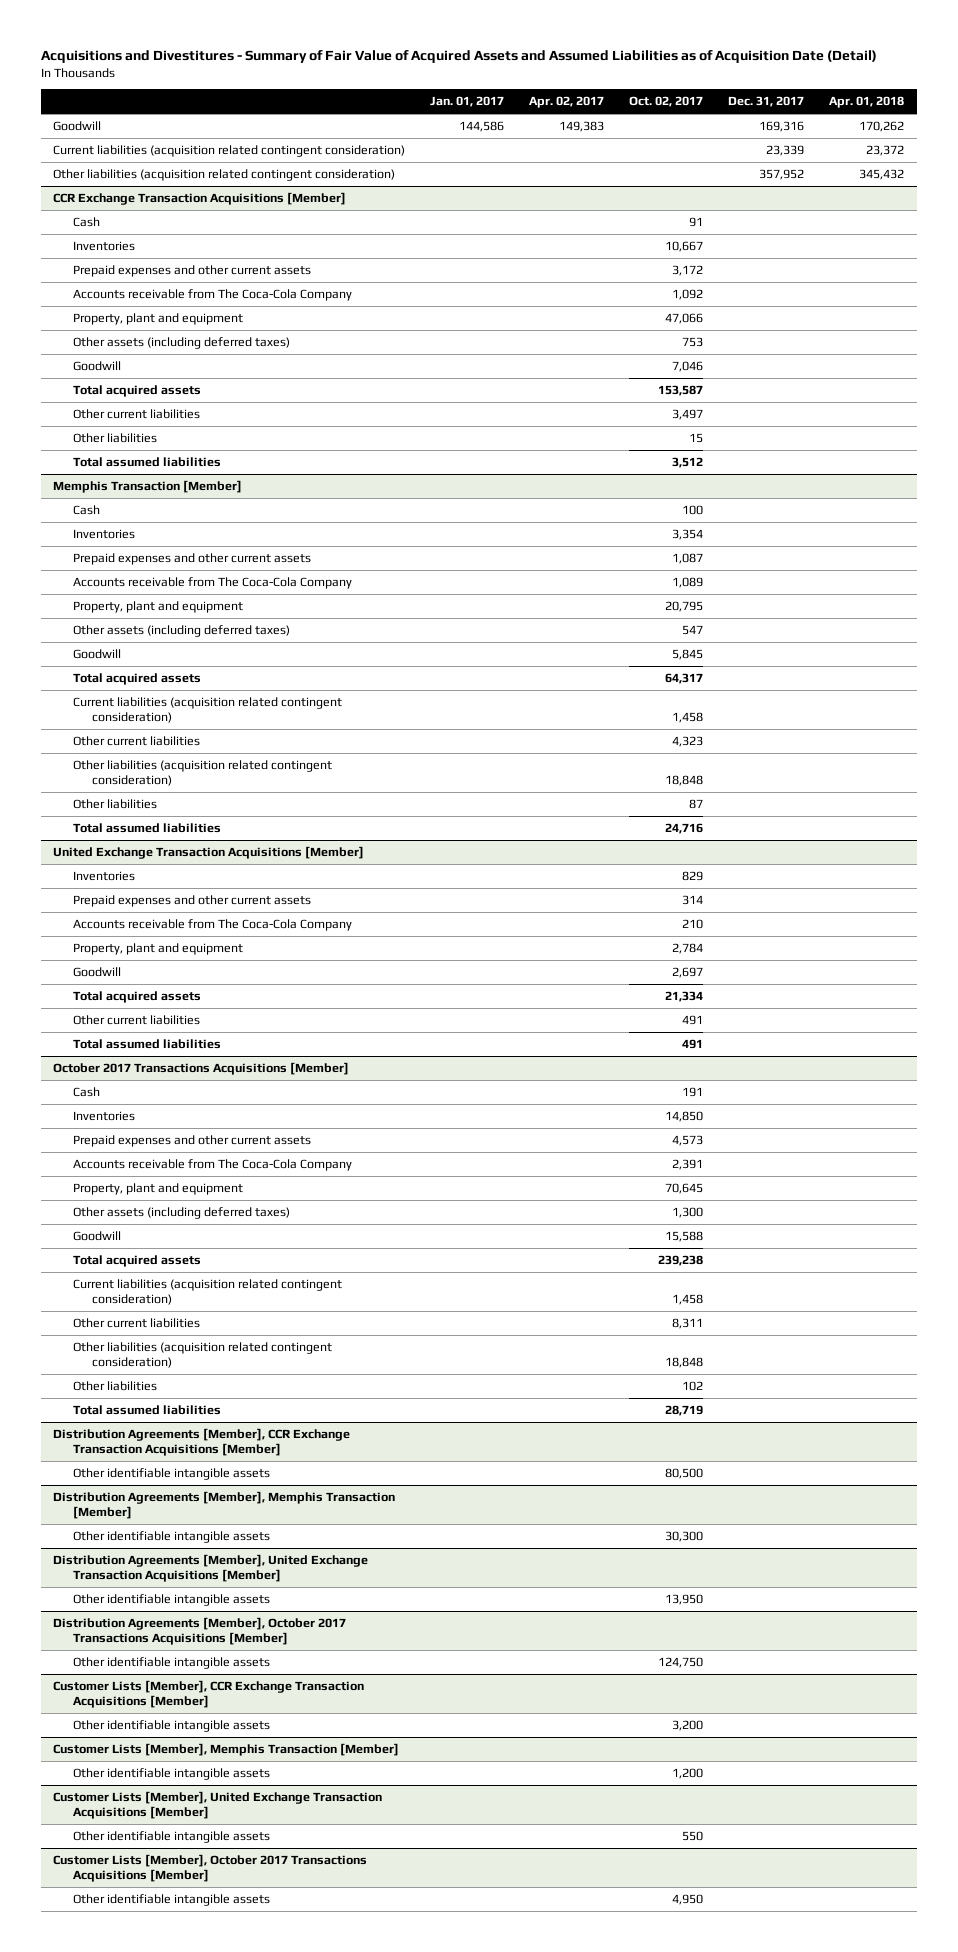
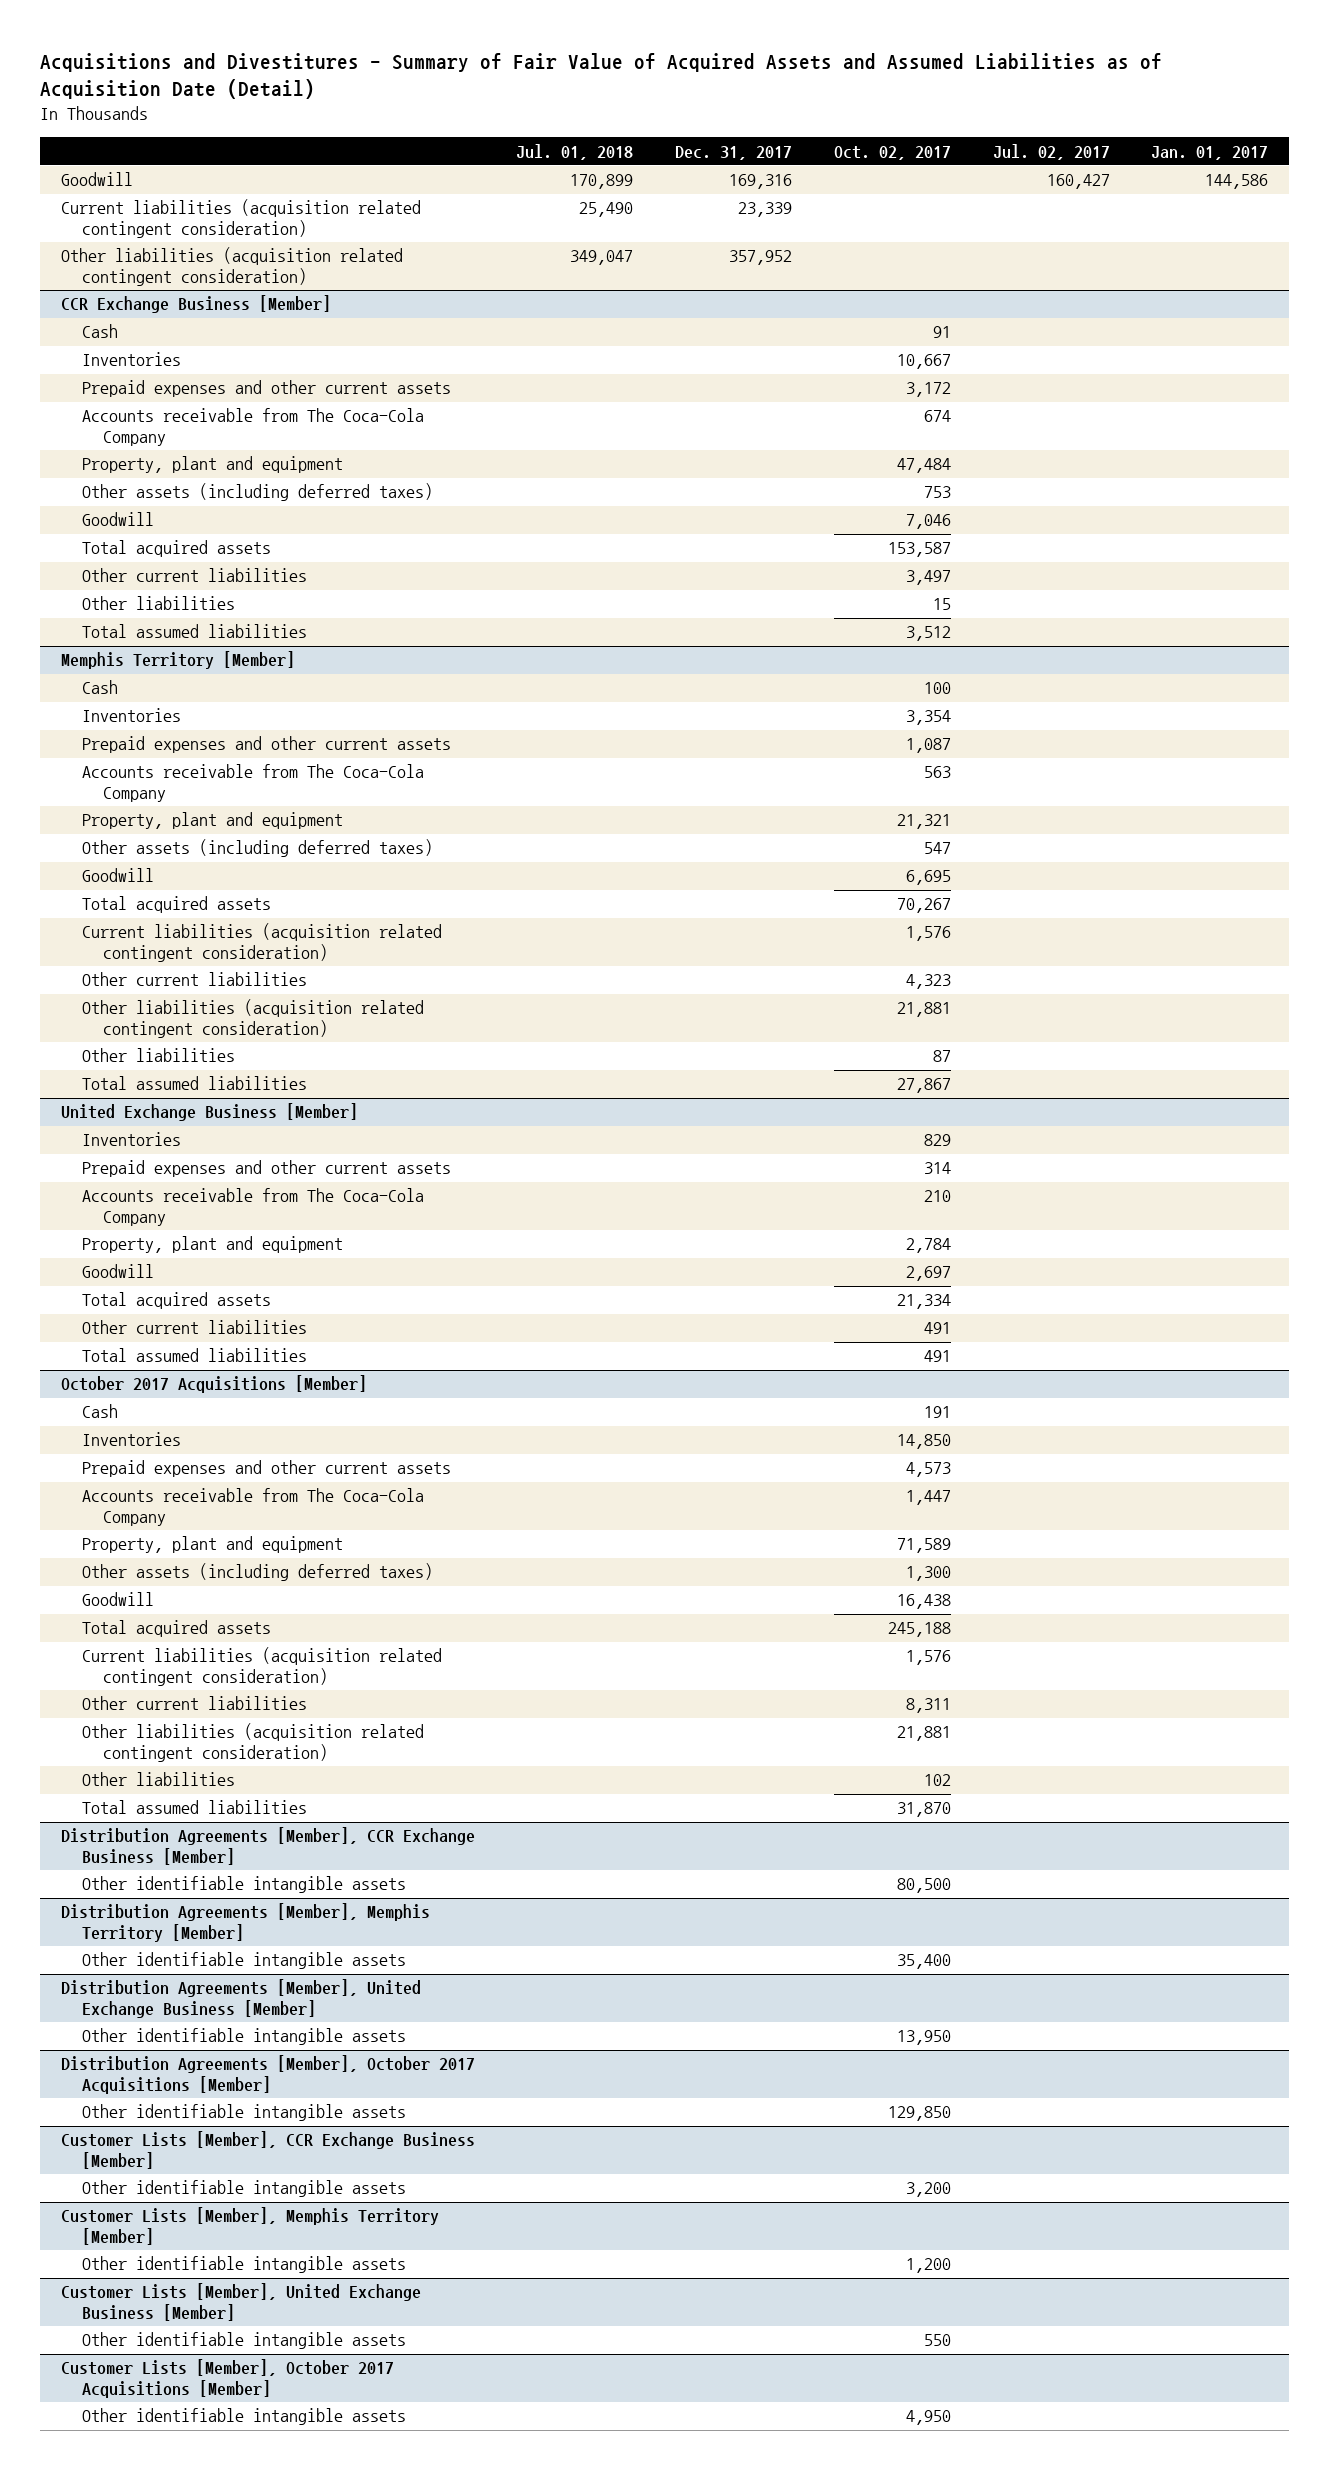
- | Jan. 01, 2017 | Apr. 02, 2017 | Oct. 02, 2017 | Dec. 31, 2017 | Apr. 01, 2018
+ | Jul. 01, 2018 | Dec. 31, 2017 | Oct. 02, 2017 | Jul. 02, 2017 | Jan. 01, 2017
- CCR Exchange Transaction Acquisitions [Member]
+ CCR Exchange Business [Member]
- Accounts receivable from The Coca-Cola Company | | | 1,092 | |
- Property, plant and equipment | | | 47,066 | |
+ Accounts receivable from The Coca-Cola Company | | | 674 | |
+ Property, plant and equipment | | | 47,484 | |
- Memphis Transaction [Member]
+ Memphis Territory [Member]
- Accounts receivable from The Coca-Cola Company | | | 1,089 | |
- Property, plant and equipment | | | 20,795 | |
+ Accounts receivable from The Coca-Cola Company | | | 563 | |
+ Property, plant and equipment | | | 21,321 | |
- Goodwill | | | 5,845 | |
- Total acquired assets | | | 64,317 | |
- Current liabilities (acquisition related contingent consideration) | | | 1,458 | |
+ Goodwill | | | 6,695 | |
+ Total acquired assets | | | 70,267 | |
+ Current liabilities (acquisition related contingent consideration) | | | 1,576 | |
- Other liabilities (acquisition related contingent consideration) | | | 18,848 | |
+ Other liabilities (acquisition related contingent consideration) | | | 21,881 | |
- Total assumed liabilities | | | 24,716 | |
- United Exchange Transaction Acquisitions [Member]
+ Total assumed liabilities | | | 27,867 | |
+ United Exchange Business [Member]
- October 2017 Transactions Acquisitions [Member]
+ October 2017 Acquisitions [Member]
- Accounts receivable from The Coca-Cola Company | | | 2,391 | |
- Property, plant and equipment | | | 70,645 | |
+ Accounts receivable from The Coca-Cola Company | | | 1,447 | |
+ Property, plant and equipment | | | 71,589 | |
- Goodwill | | | 15,588 | |
- Total acquired assets | | | 239,238 | |
- Current liabilities (acquisition related contingent consideration) | | | 1,458 | |
+ Goodwill | | | 16,438 | |
+ Total acquired assets | | | 245,188 | |
+ Current liabilities (acquisition related contingent consideration) | | | 1,576 | |
- Other liabilities (acquisition related contingent consideration) | | | 18,848 | |
+ Other liabilities (acquisition related contingent consideration) | | | 21,881 | |
- Total assumed liabilities | | | 28,719 | |
- Distribution Agreements [Member], CCR Exchange Transaction Acquisitions [Member]
+ Total assumed liabilities | | | 31,870 | |
+ Distribution Agreements [Member], CCR Exchange Business [Member]
- Distribution Agreements [Member], Memphis Transaction [Member]
- Other identifiable intangible assets | | | 30,300 | |
- Distribution Agreements [Member], United Exchange Transaction Acquisitions [Member]
+ Distribution Agreements [Member], Memphis Territory [Member]
+ Other identifiable intangible assets | | | 35,400 | |
+ Distribution Agreements [Member], United Exchange Business [Member]
- Distribution Agreements [Member], October 2017 Transactions Acquisitions [Member]
- Other identifiable intangible assets | | | 124,750 | |
- Customer Lists [Member], CCR Exchange Transaction Acquisitions [Member]
+ Distribution Agreements [Member], October 2017 Acquisitions [Member]
+ Other identifiable intangible assets | | | 129,850 | |
+ Customer Lists [Member], CCR Exchange Business [Member]
- Customer Lists [Member], Memphis Transaction [Member]
+ Customer Lists [Member], Memphis Territory [Member]
- Customer Lists [Member], United Exchange Transaction Acquisitions [Member]
+ Customer Lists [Member], United Exchange Business [Member]
- Customer Lists [Member], October 2017 Transactions Acquisitions [Member]
+ Customer Lists [Member], October 2017 Acquisitions [Member]

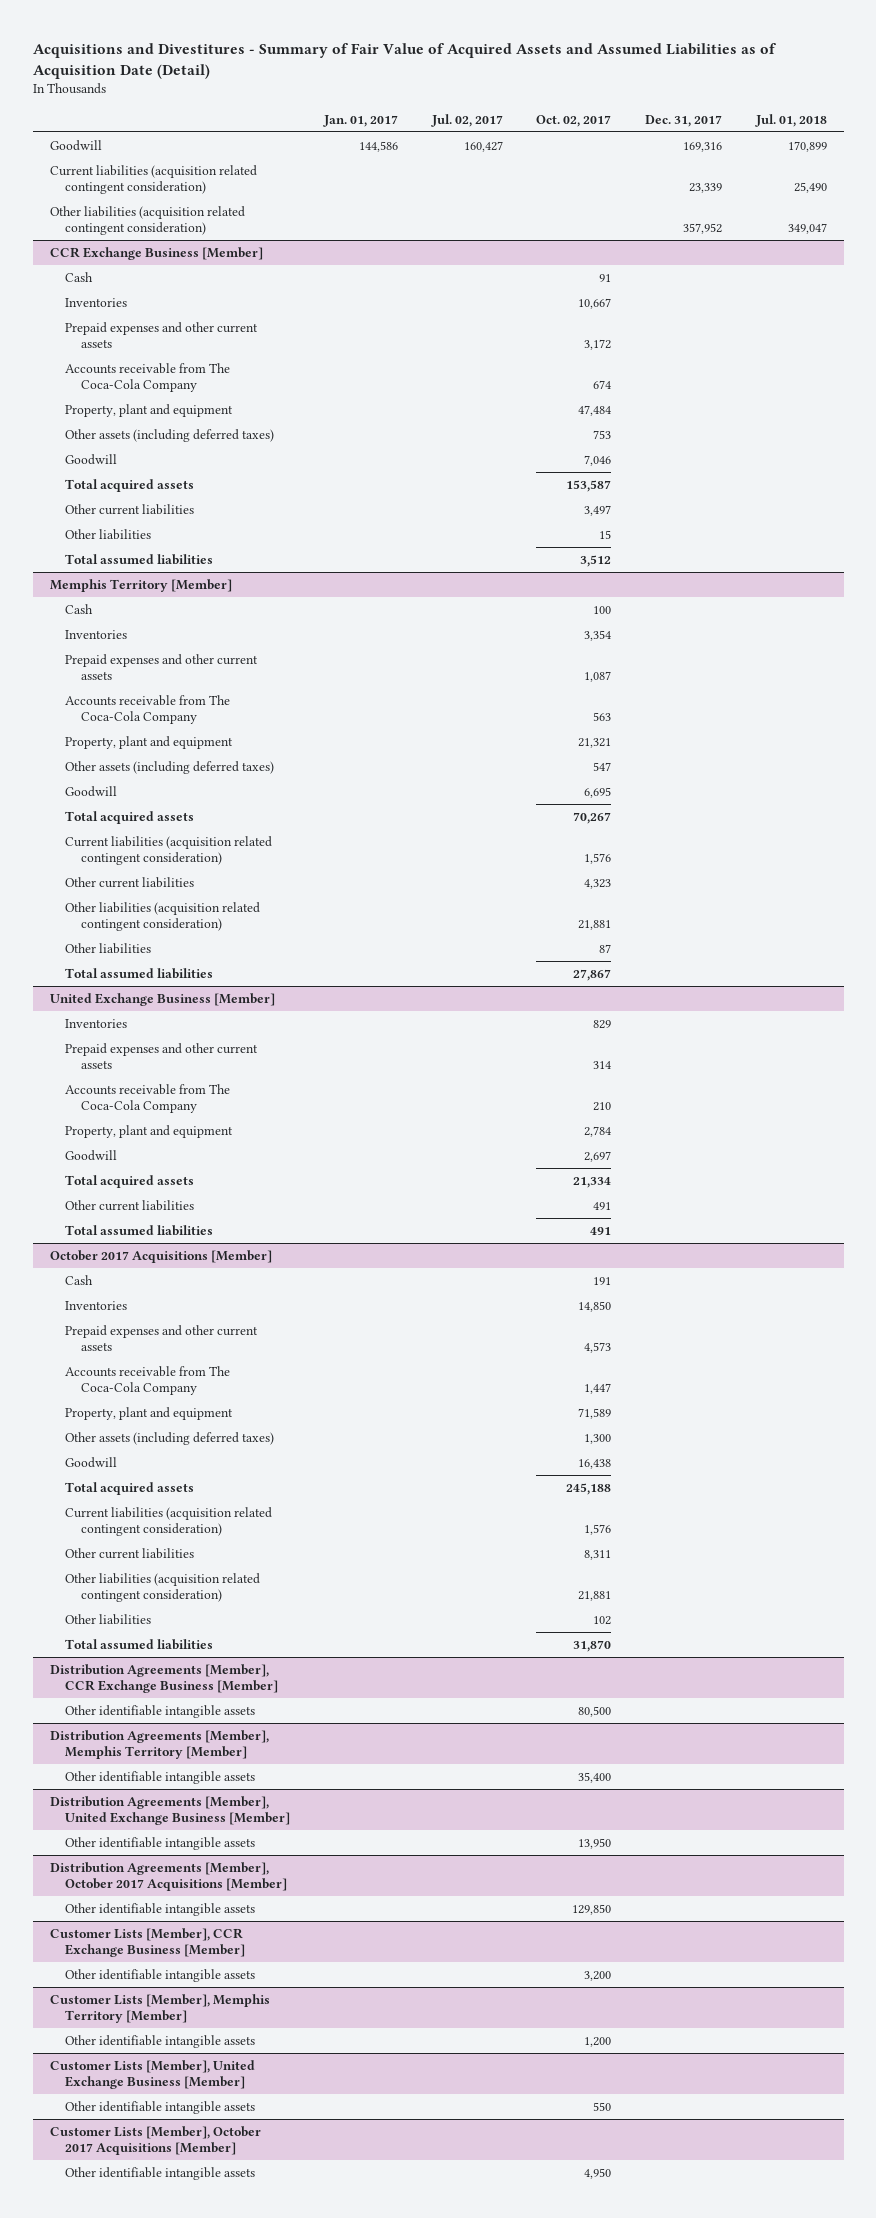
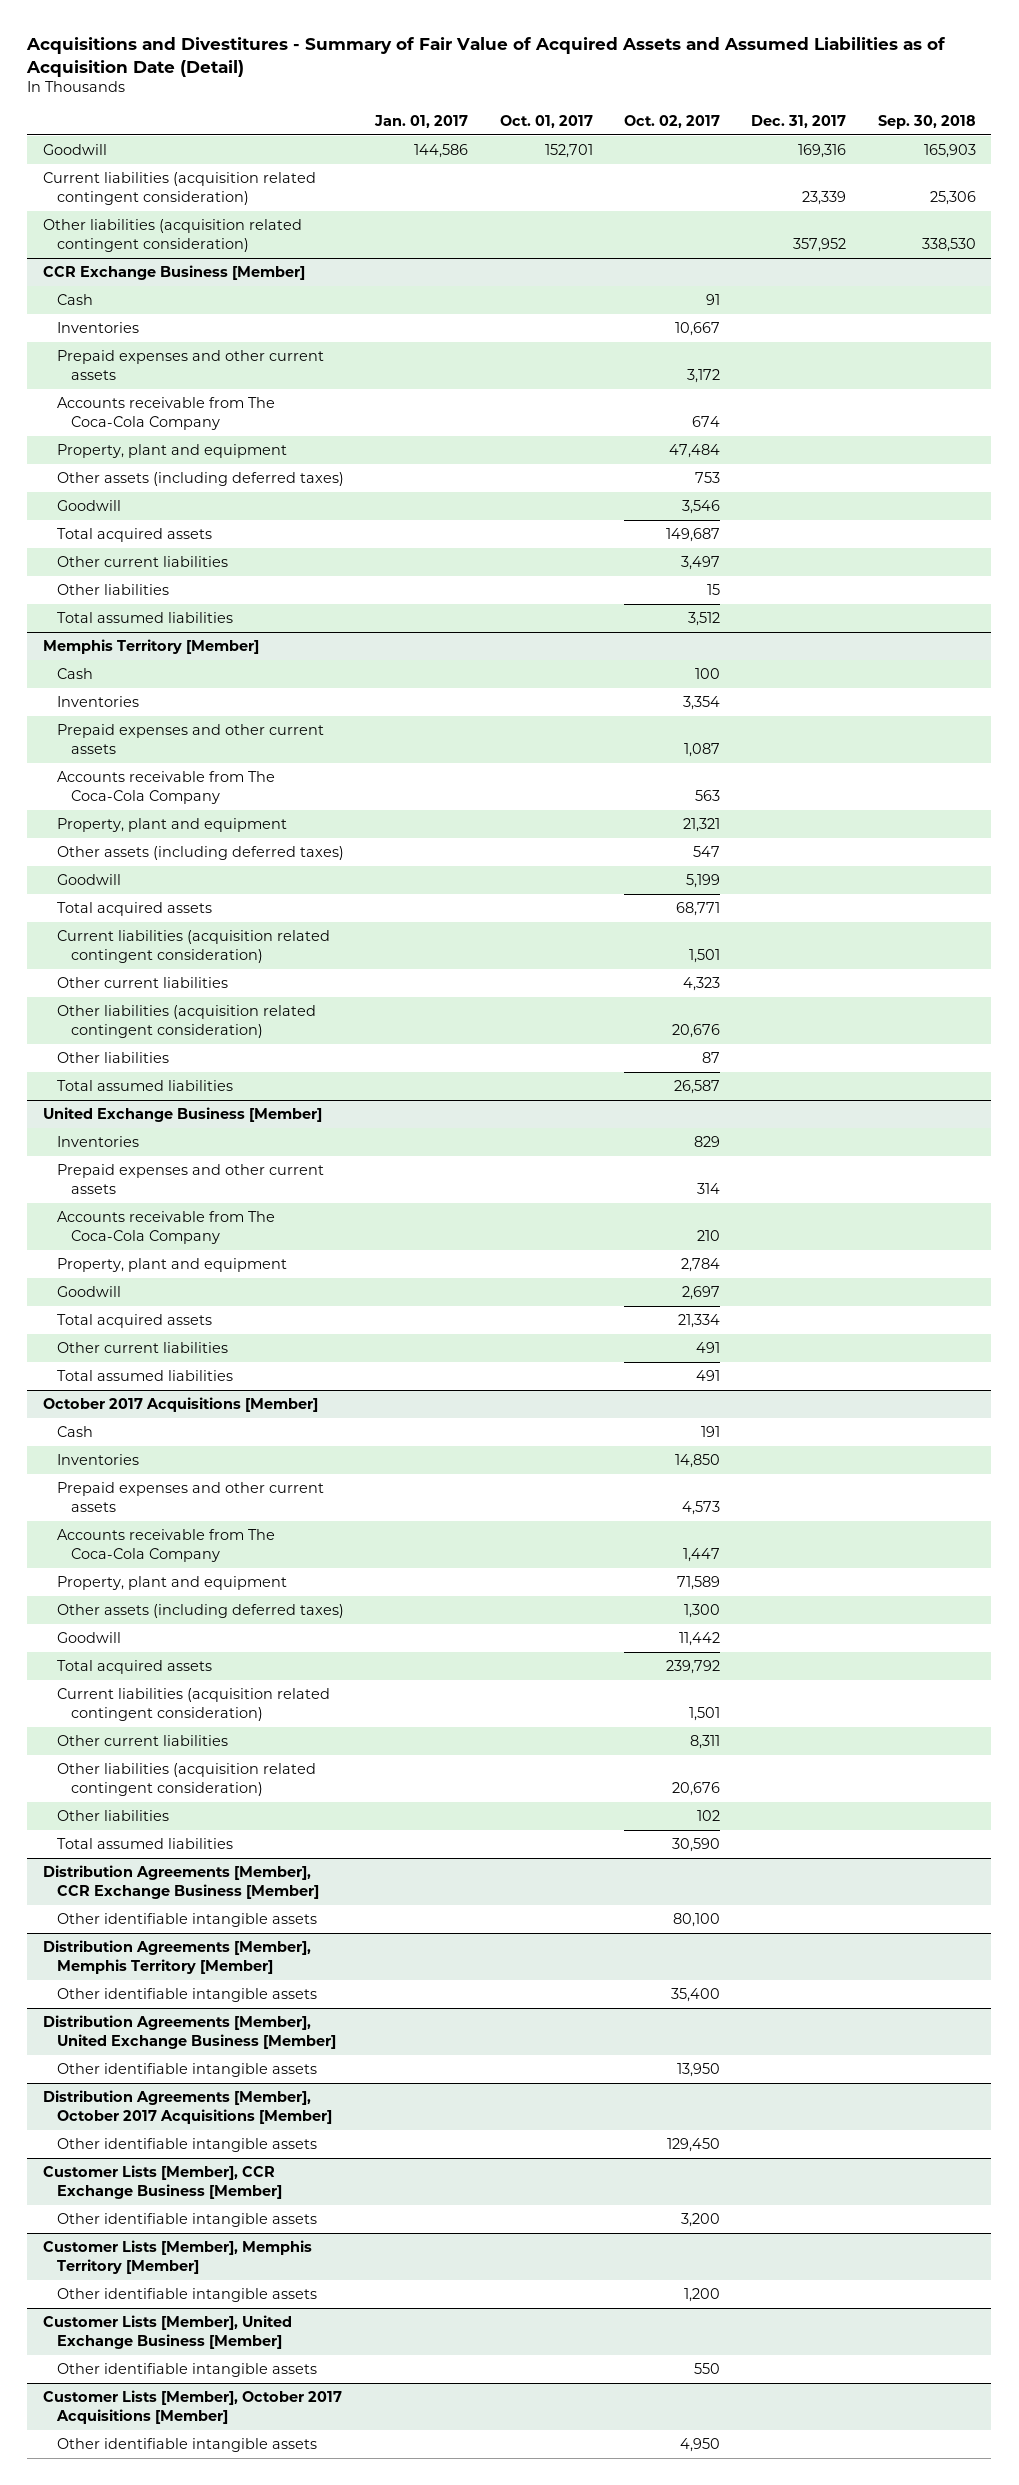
- | Jan. 01, 2017 | Jul. 02, 2017 | Oct. 02, 2017 | Dec. 31, 2017 | Jul. 01, 2018
+ | Jan. 01, 2017 | Oct. 01, 2017 | Oct. 02, 2017 | Dec. 31, 2017 | Sep. 30, 2018
@ CCR Exchange Business [Member]
- Goodwill | | | 7,046 | |
- Total acquired assets | | | 153,587 | |
+ Goodwill | | | 3,546 | |
+ Total acquired assets | | | 149,687 | |
@ Memphis Territory [Member]
- Goodwill | | | 6,695 | |
- Total acquired assets | | | 70,267 | |
- Current liabilities (acquisition related contingent consideration) | | | 1,576 | |
+ Goodwill | | | 5,199 | |
+ Total acquired assets | | | 68,771 | |
+ Current liabilities (acquisition related contingent consideration) | | | 1,501 | |
- Other liabilities (acquisition related contingent consideration) | | | 21,881 | |
+ Other liabilities (acquisition related contingent consideration) | | | 20,676 | |
- Total assumed liabilities | | | 27,867 | |
+ Total assumed liabilities | | | 26,587 | |
@ October 2017 Acquisitions [Member]
- Goodwill | | | 16,438 | |
- Total acquired assets | | | 245,188 | |
- Current liabilities (acquisition related contingent consideration) | | | 1,576 | |
+ Goodwill | | | 11,442 | |
+ Total acquired assets | | | 239,792 | |
+ Current liabilities (acquisition related contingent consideration) | | | 1,501 | |
- Other liabilities (acquisition related contingent consideration) | | | 21,881 | |
+ Other liabilities (acquisition related contingent consideration) | | | 20,676 | |
- Total assumed liabilities | | | 31,870 | |
+ Total assumed liabilities | | | 30,590 | |
@ Distribution Agreements [Member], CCR Exchange Business [Member]
- Other identifiable intangible assets | | | 80,500 | |
+ Other identifiable intangible assets | | | 80,100 | |
@ Distribution Agreements [Member], October 2017 Acquisitions [Member]
- Other identifiable intangible assets | | | 129,850 | |
+ Other identifiable intangible assets | | | 129,450 | |

